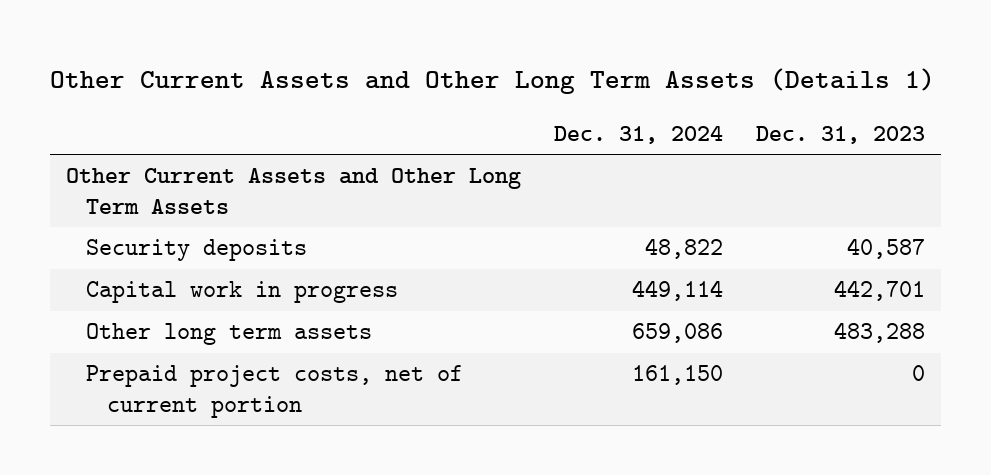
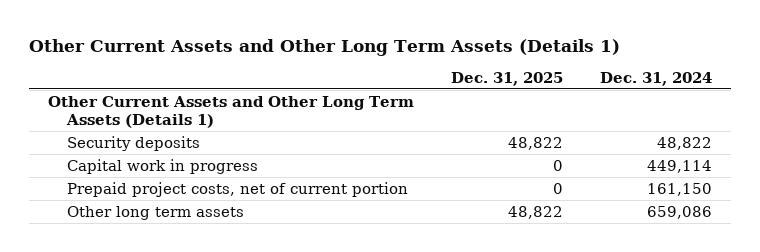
- | Dec. 31, 2024 | Dec. 31, 2023
+ | Dec. 31, 2025 | Dec. 31, 2024
- Other Current Assets and Other Long Term Assets
+ Other Current Assets and Other Long Term Assets (Details 1)
moved down: Other long term assets | 48,822 | 659,086

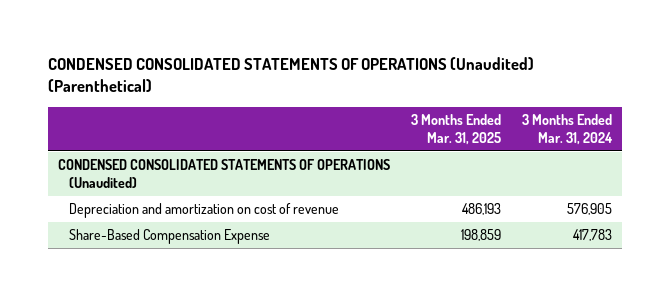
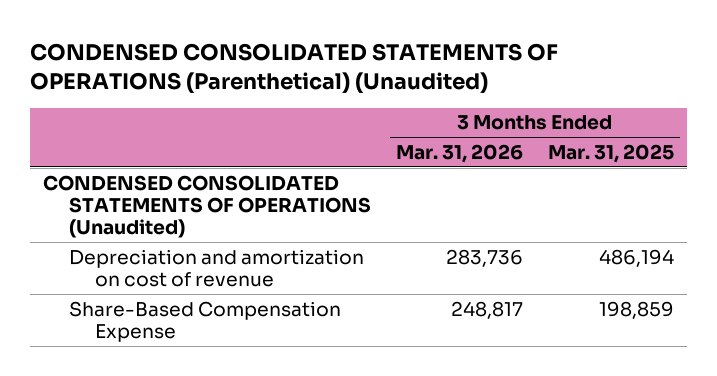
- CONDENSED CONSOLIDATED STATEMENTS OF OPERATIONS (Unaudited) (Parenthetical)
+ CONDENSED CONSOLIDATED STATEMENTS OF OPERATIONS (Parenthetical) (Unaudited)
- | 3 Months Ended Mar. 31, 2025 | 3 Months Ended Mar. 31, 2024
+ | 3 Months Ended Mar. 31, 2026 | 3 Months Ended Mar. 31, 2025
- Depreciation and amortization on cost of revenue | 486,193 | 576,905
+ Depreciation and amortization on cost of revenue | 283,736 | 486,194

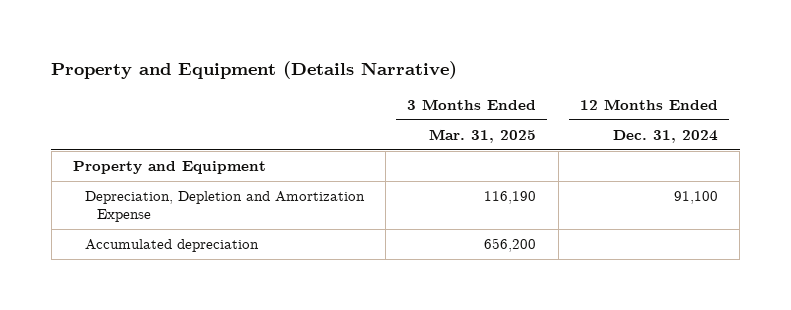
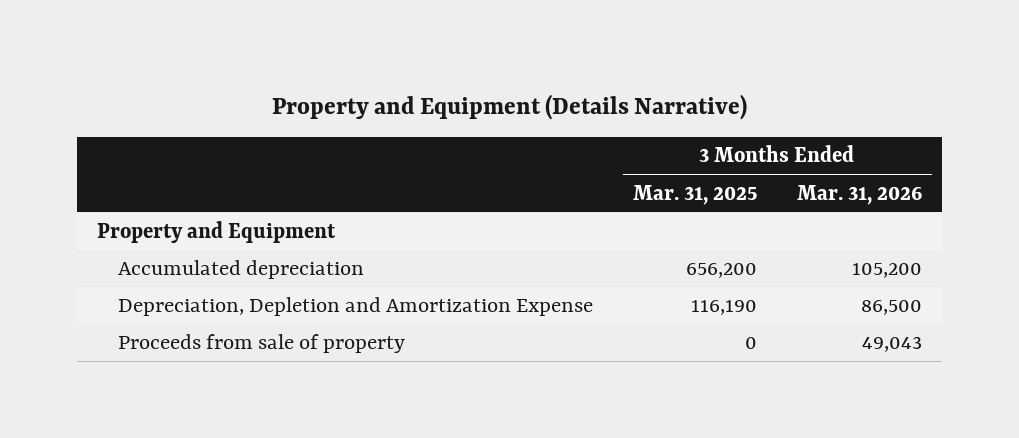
- | 3 Months Ended Mar. 31, 2025 | 12 Months Ended Dec. 31, 2024
+ | 3 Months Ended Mar. 31, 2025 | 3 Months Ended Mar. 31, 2026
moved down: Depreciation, Depletion and Amortization Expense | 116,190 | 86,500
+ Proceeds from sale of property | 0 | 49,043

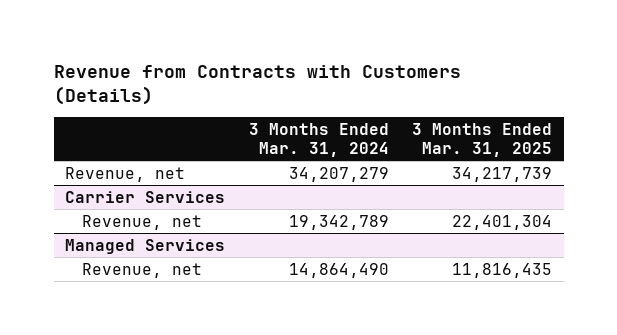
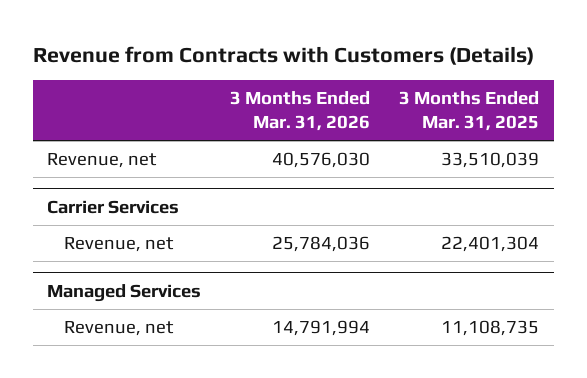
- | 3 Months Ended Mar. 31, 2024 | 3 Months Ended Mar. 31, 2025
+ | 3 Months Ended Mar. 31, 2026 | 3 Months Ended Mar. 31, 2025
- Revenue, net | 34,207,279 | 34,217,739
+ Revenue, net | 40,576,030 | 33,510,039
@ Managed Services
- Revenue, net | 14,864,490 | 11,816,435
+ Revenue, net | 14,791,994 | 11,108,735

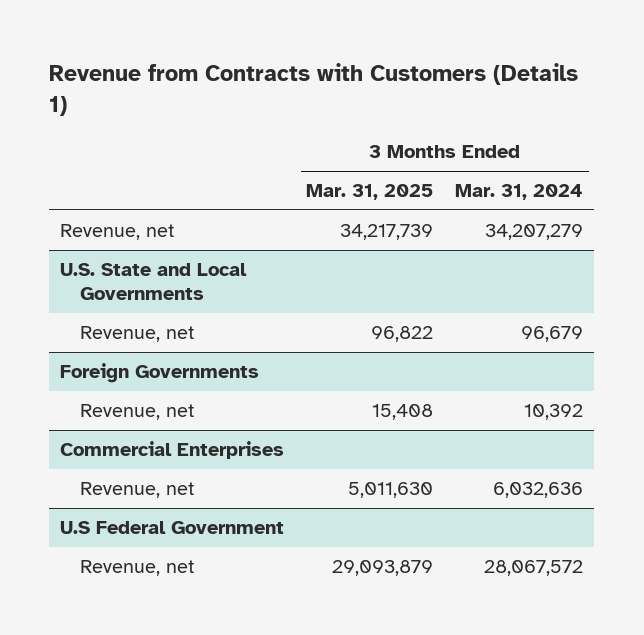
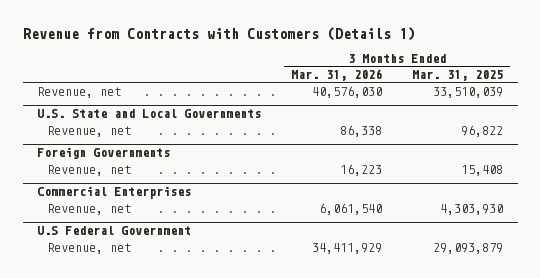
- | 3 Months Ended Mar. 31, 2025 | 3 Months Ended Mar. 31, 2024
+ | 3 Months Ended Mar. 31, 2026 | 3 Months Ended Mar. 31, 2025
- Revenue, net | 34,217,739 | 34,207,279
+ Revenue, net | 40,576,030 | 33,510,039
@ Commercial Enterprises
- Revenue, net | 5,011,630 | 6,032,636
+ Revenue, net | 6,061,540 | 4,303,930

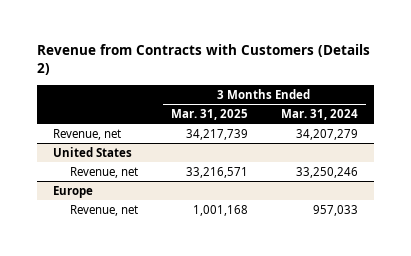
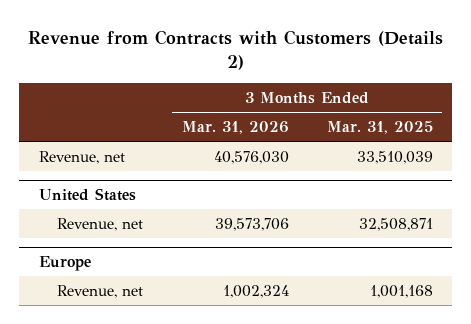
- | 3 Months Ended Mar. 31, 2025 | 3 Months Ended Mar. 31, 2024
+ | 3 Months Ended Mar. 31, 2026 | 3 Months Ended Mar. 31, 2025
- Revenue, net | 34,217,739 | 34,207,279
+ Revenue, net | 40,576,030 | 33,510,039
@ United States
- Revenue, net | 33,216,571 | 33,250,246
+ Revenue, net | 39,573,706 | 32,508,871

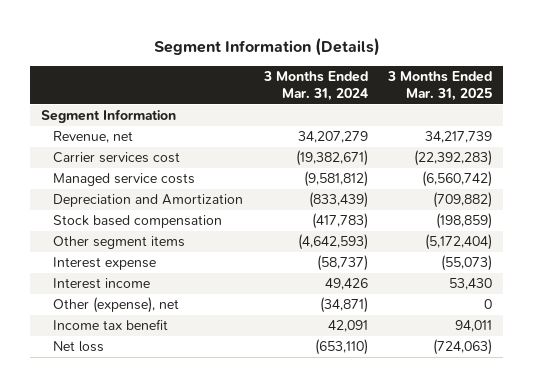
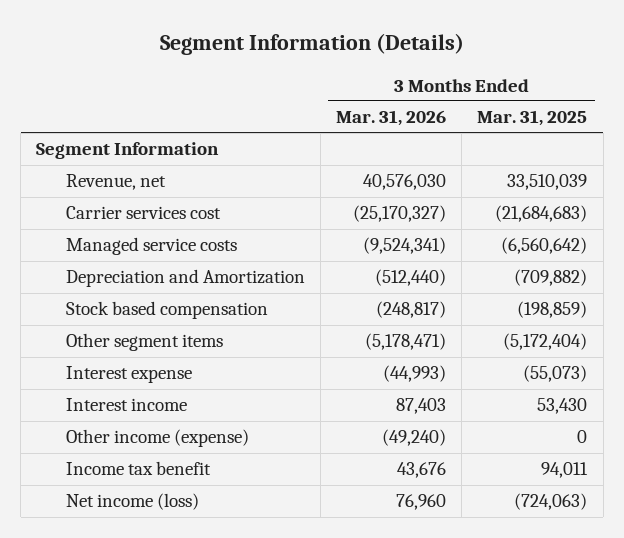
- | 3 Months Ended Mar. 31, 2024 | 3 Months Ended Mar. 31, 2025
+ | 3 Months Ended Mar. 31, 2026 | 3 Months Ended Mar. 31, 2025
- Revenue, net | 34,207,279 | 34,217,739
- Carrier services cost | (19,382,671) | (22,392,283)
- Managed service costs | (9,581,812) | (6,560,742)
+ Revenue, net | 40,576,030 | 33,510,039
+ Carrier services cost | (25,170,327) | (21,684,683)
+ Managed service costs | (9,524,341) | (6,560,642)
- Other (expense), net | (34,871) | 0
+ Other income (expense) | (49,240) | 0
- Net loss | (653,110) | (724,063)
+ Net income (loss) | 76,960 | (724,063)

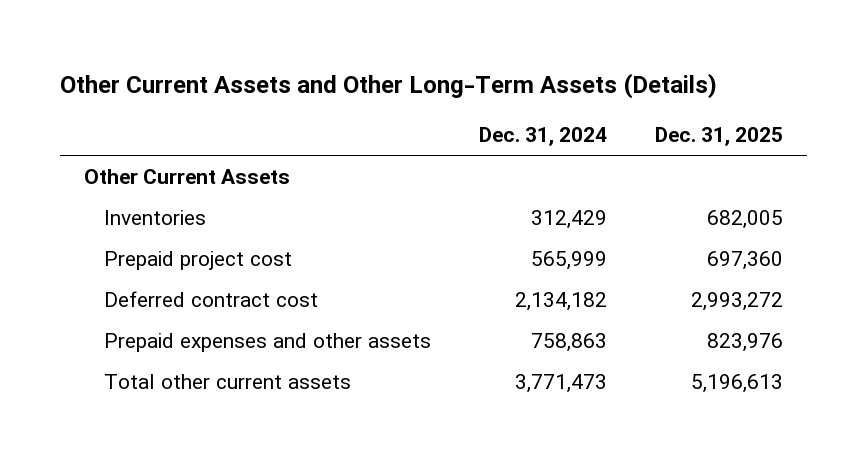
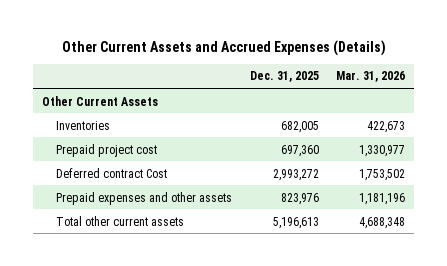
- Other Current Assets and Other Long-Term Assets (Details)
+ Other Current Assets and Accrued Expenses (Details)
- | Dec. 31, 2024 | Dec. 31, 2025
+ | Dec. 31, 2025 | Mar. 31, 2026
- Deferred contract cost | 2,134,182 | 2,993,272
+ Deferred contract Cost | 2,993,272 | 1,753,502

